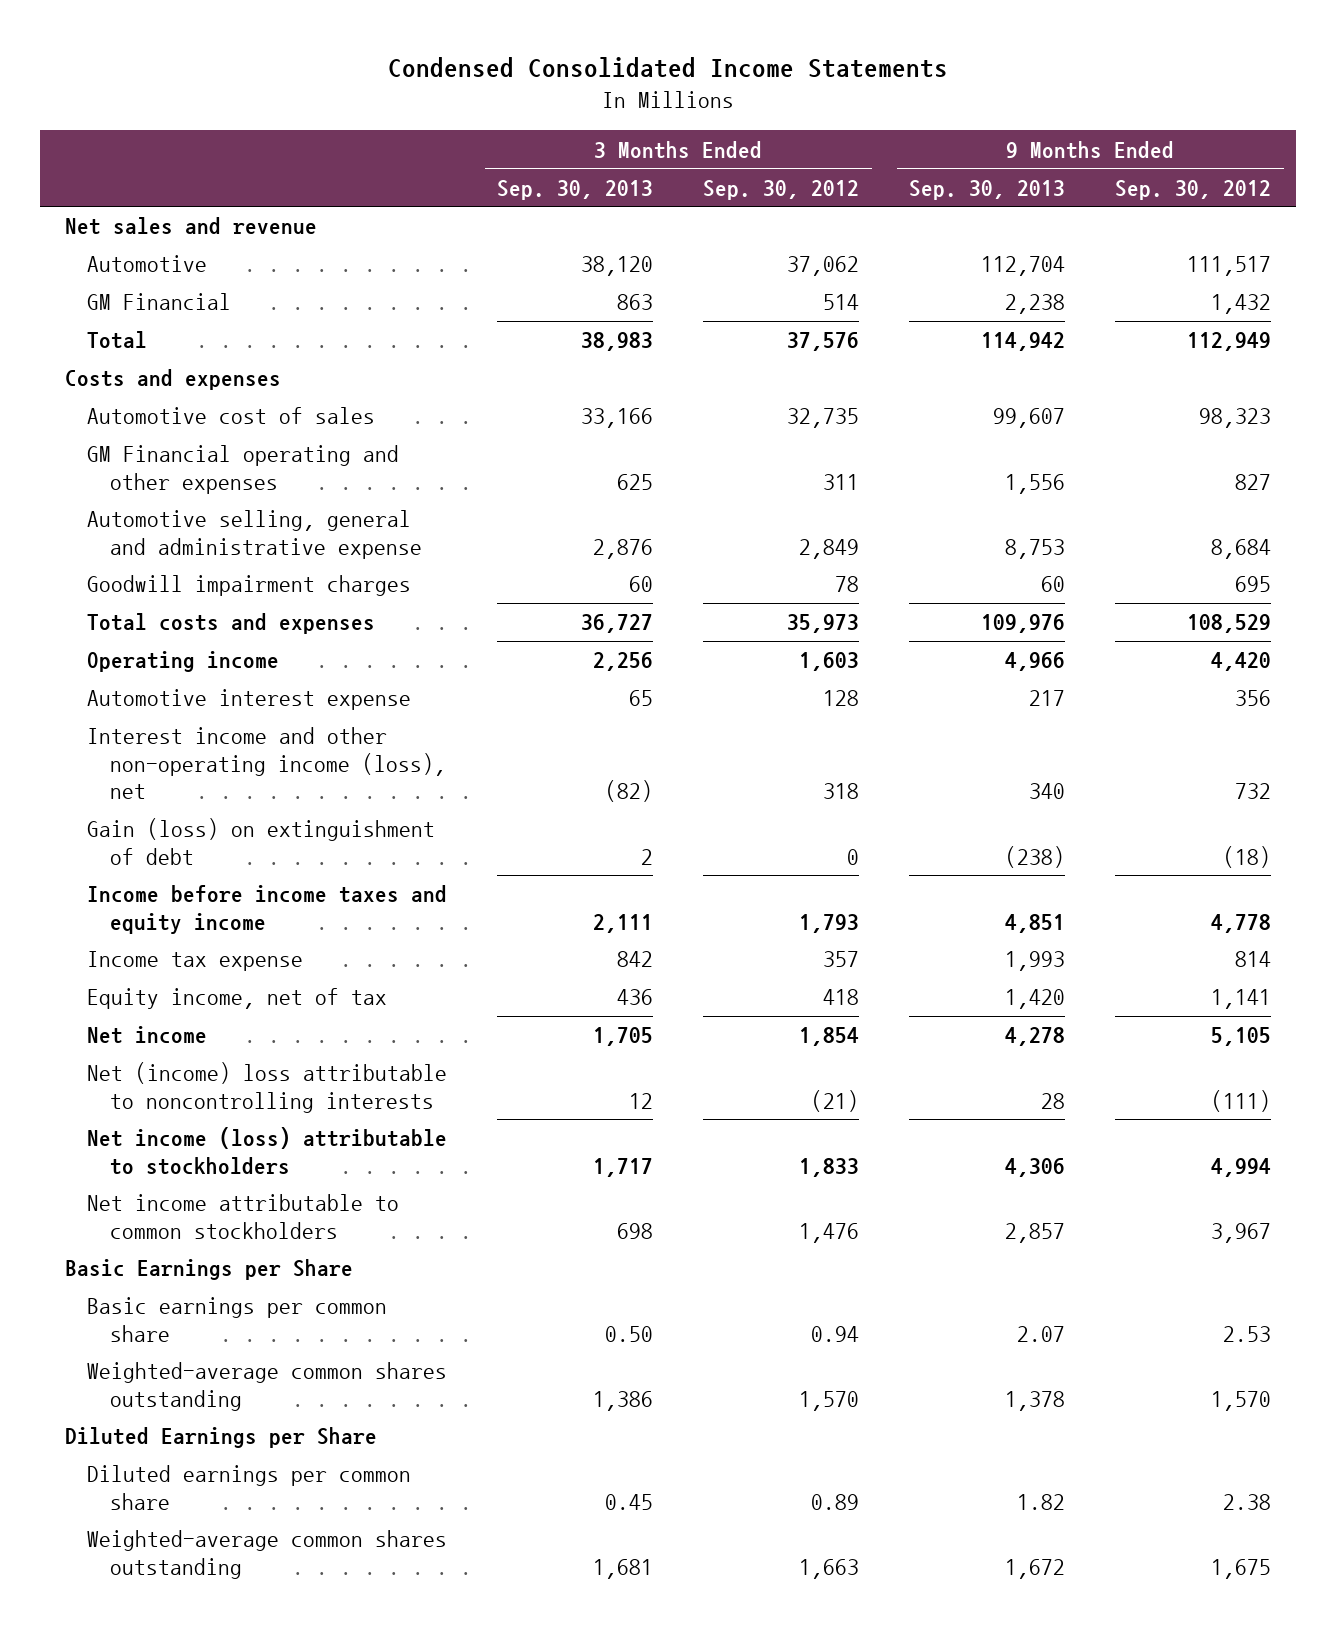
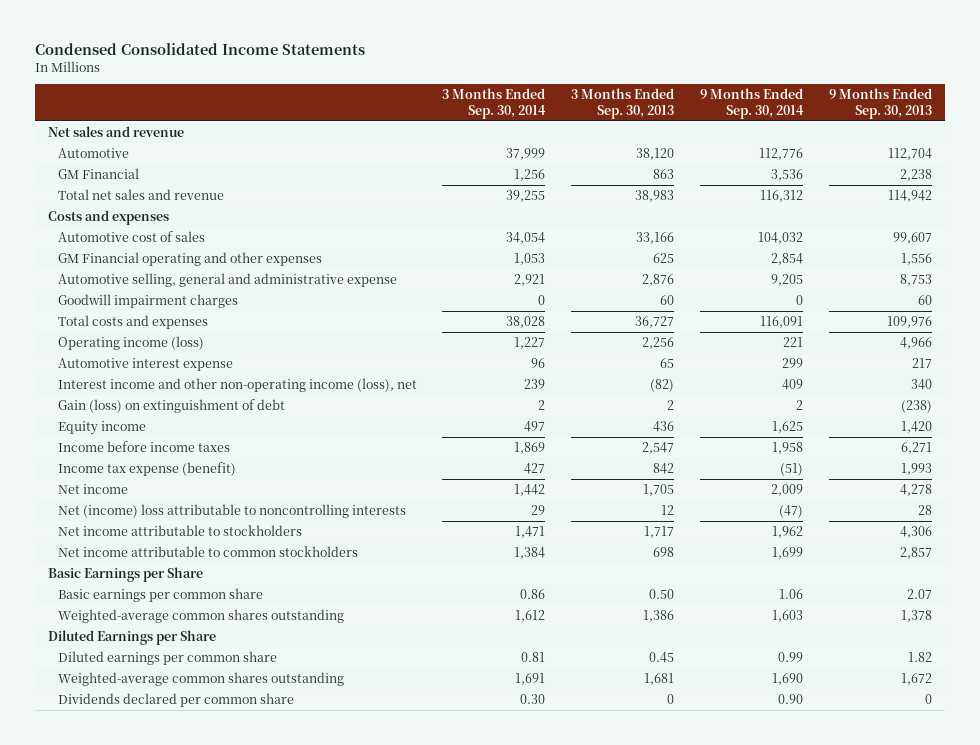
- | 3 Months Ended Sep. 30, 2013 | 3 Months Ended Sep. 30, 2012 | 9 Months Ended Sep. 30, 2013 | 9 Months Ended Sep. 30, 2012
+ | 3 Months Ended Sep. 30, 2014 | 3 Months Ended Sep. 30, 2013 | 9 Months Ended Sep. 30, 2014 | 9 Months Ended Sep. 30, 2013
- Total | 38,983 | 37,576 | 114,942 | 112,949
+ Total net sales and revenue | 39,255 | 38,983 | 116,312 | 114,942
- Operating income | 2,256 | 1,603 | 4,966 | 4,420
+ Operating income (loss) | 1,227 | 2,256 | 221 | 4,966
- Income before income taxes and equity income | 2,111 | 1,793 | 4,851 | 4,778
- Income tax expense | 842 | 357 | 1,993 | 814
- Equity income, net of tax | 436 | 418 | 1,420 | 1,141
+ Equity income | 497 | 436 | 1,625 | 1,420
+ Income before income taxes | 1,869 | 2,547 | 1,958 | 6,271
+ Income tax expense (benefit) | 427 | 842 | (51) | 1,993
- Net income (loss) attributable to stockholders | 1,717 | 1,833 | 4,306 | 4,994
+ Net income attributable to stockholders | 1,471 | 1,717 | 1,962 | 4,306
+ Dividends declared per common share | 0.30 | 0 | 0.90 | 0

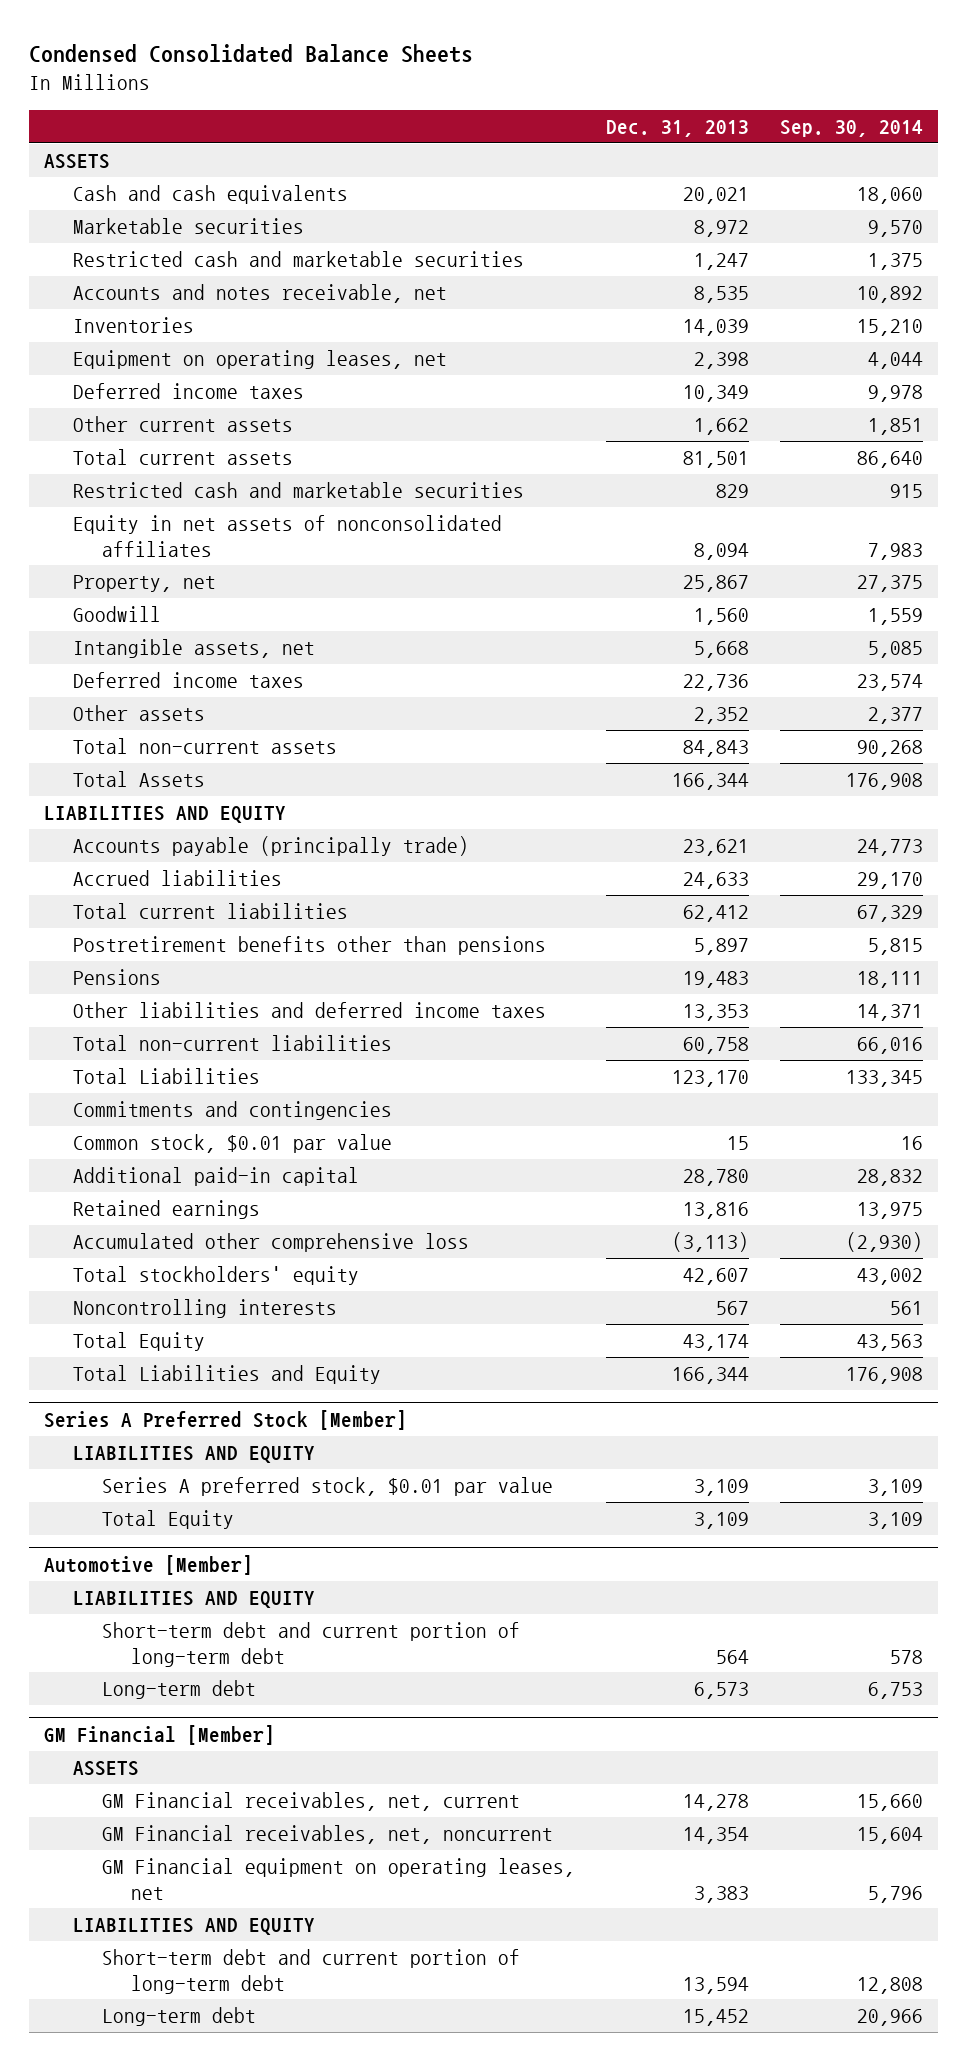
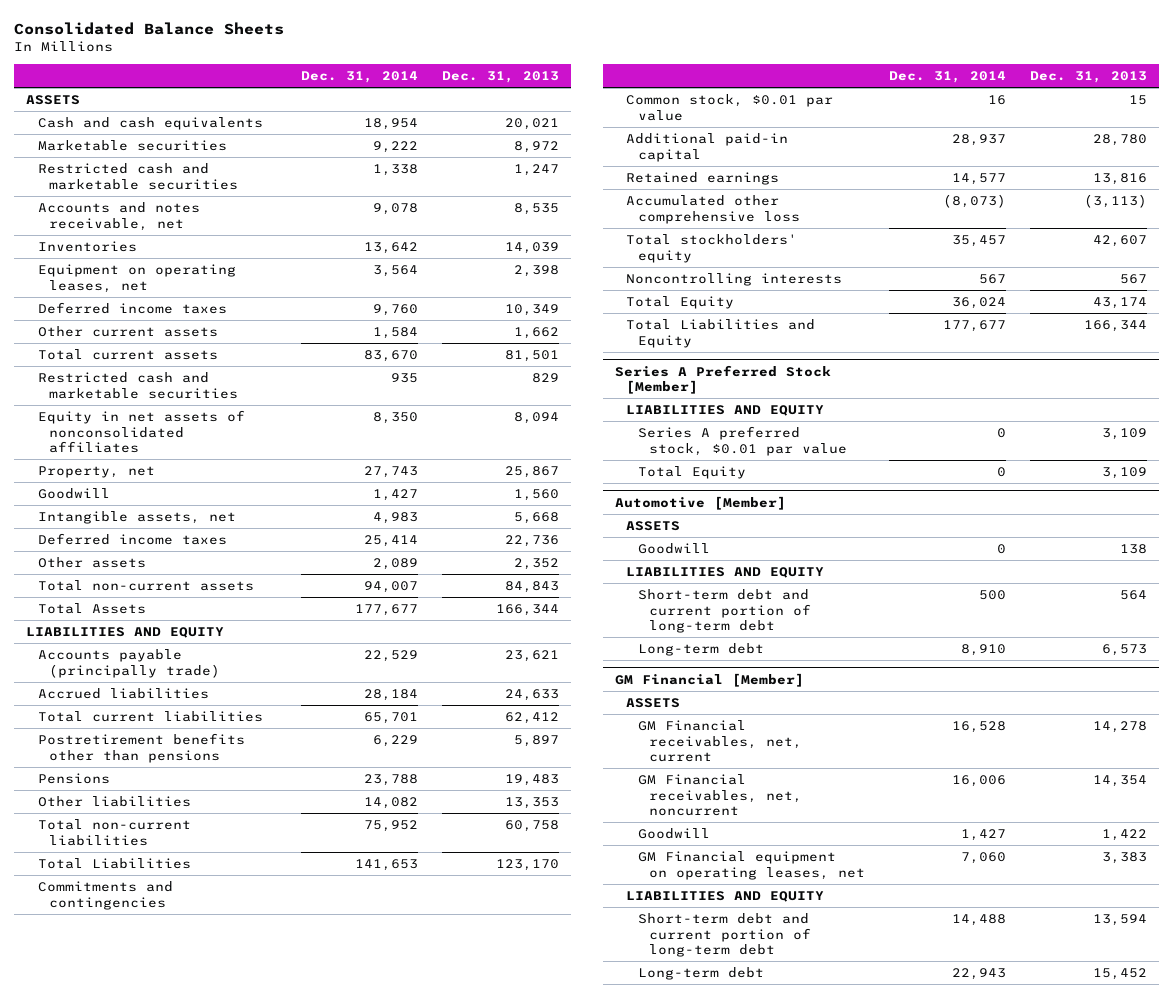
- Condensed Consolidated Balance Sheets
+ Consolidated Balance Sheets
- | Dec. 31, 2013 | Sep. 30, 2014
+ | Dec. 31, 2014 | Dec. 31, 2013
- Other liabilities and deferred income taxes | 13,353 | 14,371
+ Other liabilities | 14,082 | 13,353
@ Automotive [Member]
+ ASSETS
+ Goodwill | 0 | 138
@ GM Financial [Member]
+ Goodwill | 1,427 | 1,422

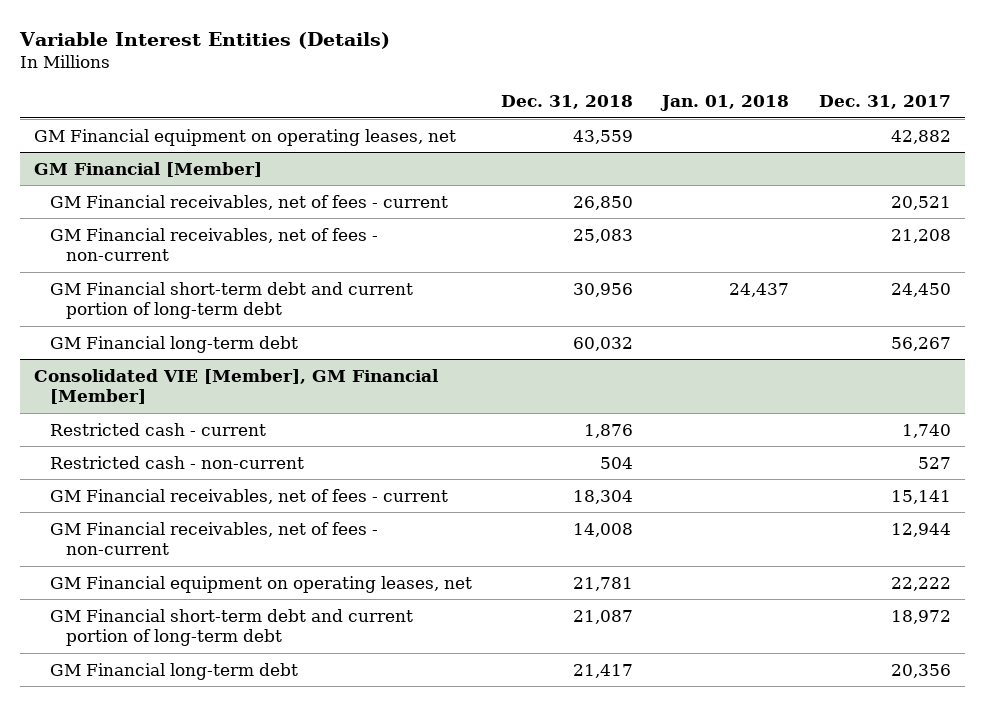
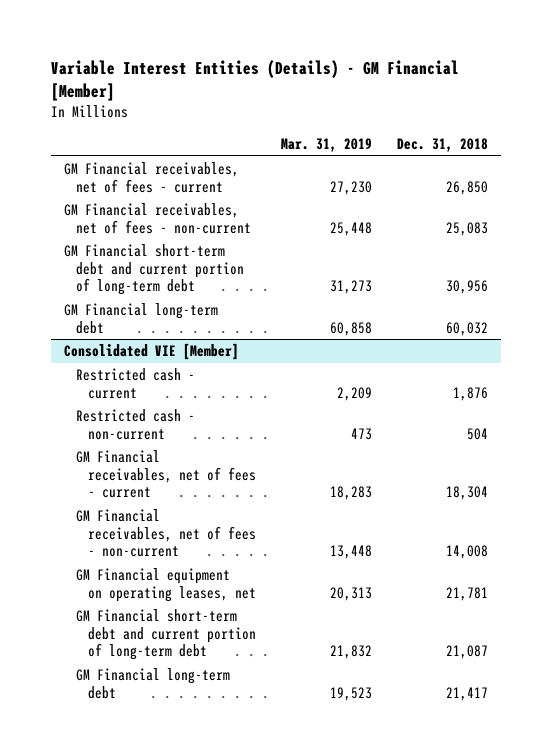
- Variable Interest Entities (Details)
+ Variable Interest Entities (Details) - GM Financial [Member]
- | Dec. 31, 2018 | Jan. 01, 2018 | Dec. 31, 2017
+ | Mar. 31, 2019 | Dec. 31, 2018
- GM Financial equipment on operating leases, net | 43,559 | | 42,882
- GM Financial [Member]
- Consolidated VIE [Member], GM Financial [Member]
+ Consolidated VIE [Member]

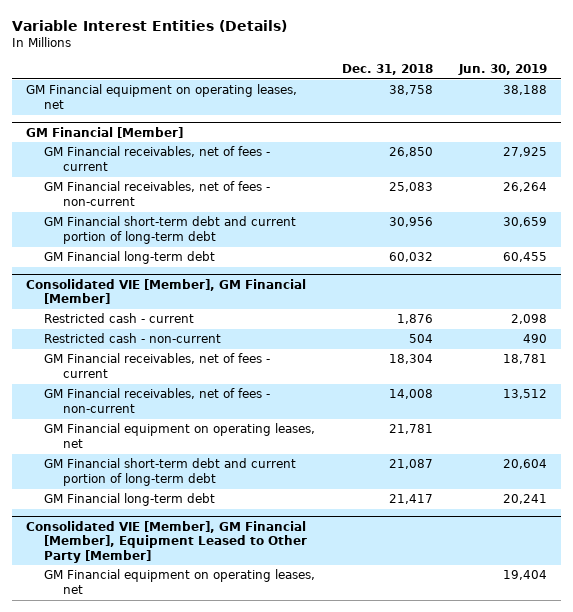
- Variable Interest Entities (Details) - GM Financial [Member]
+ Variable Interest Entities (Details)
- | Mar. 31, 2019 | Dec. 31, 2018
+ | Dec. 31, 2018 | Jun. 30, 2019
+ GM Financial equipment on operating leases, net | 38,758 | 38,188
+ GM Financial [Member]
- Consolidated VIE [Member]
+ Consolidated VIE [Member], GM Financial [Member]
+ Consolidated VIE [Member], GM Financial [Member], Equipment Leased to Other Party [Member]
+ GM Financial equipment on operating leases, net | | 19,404

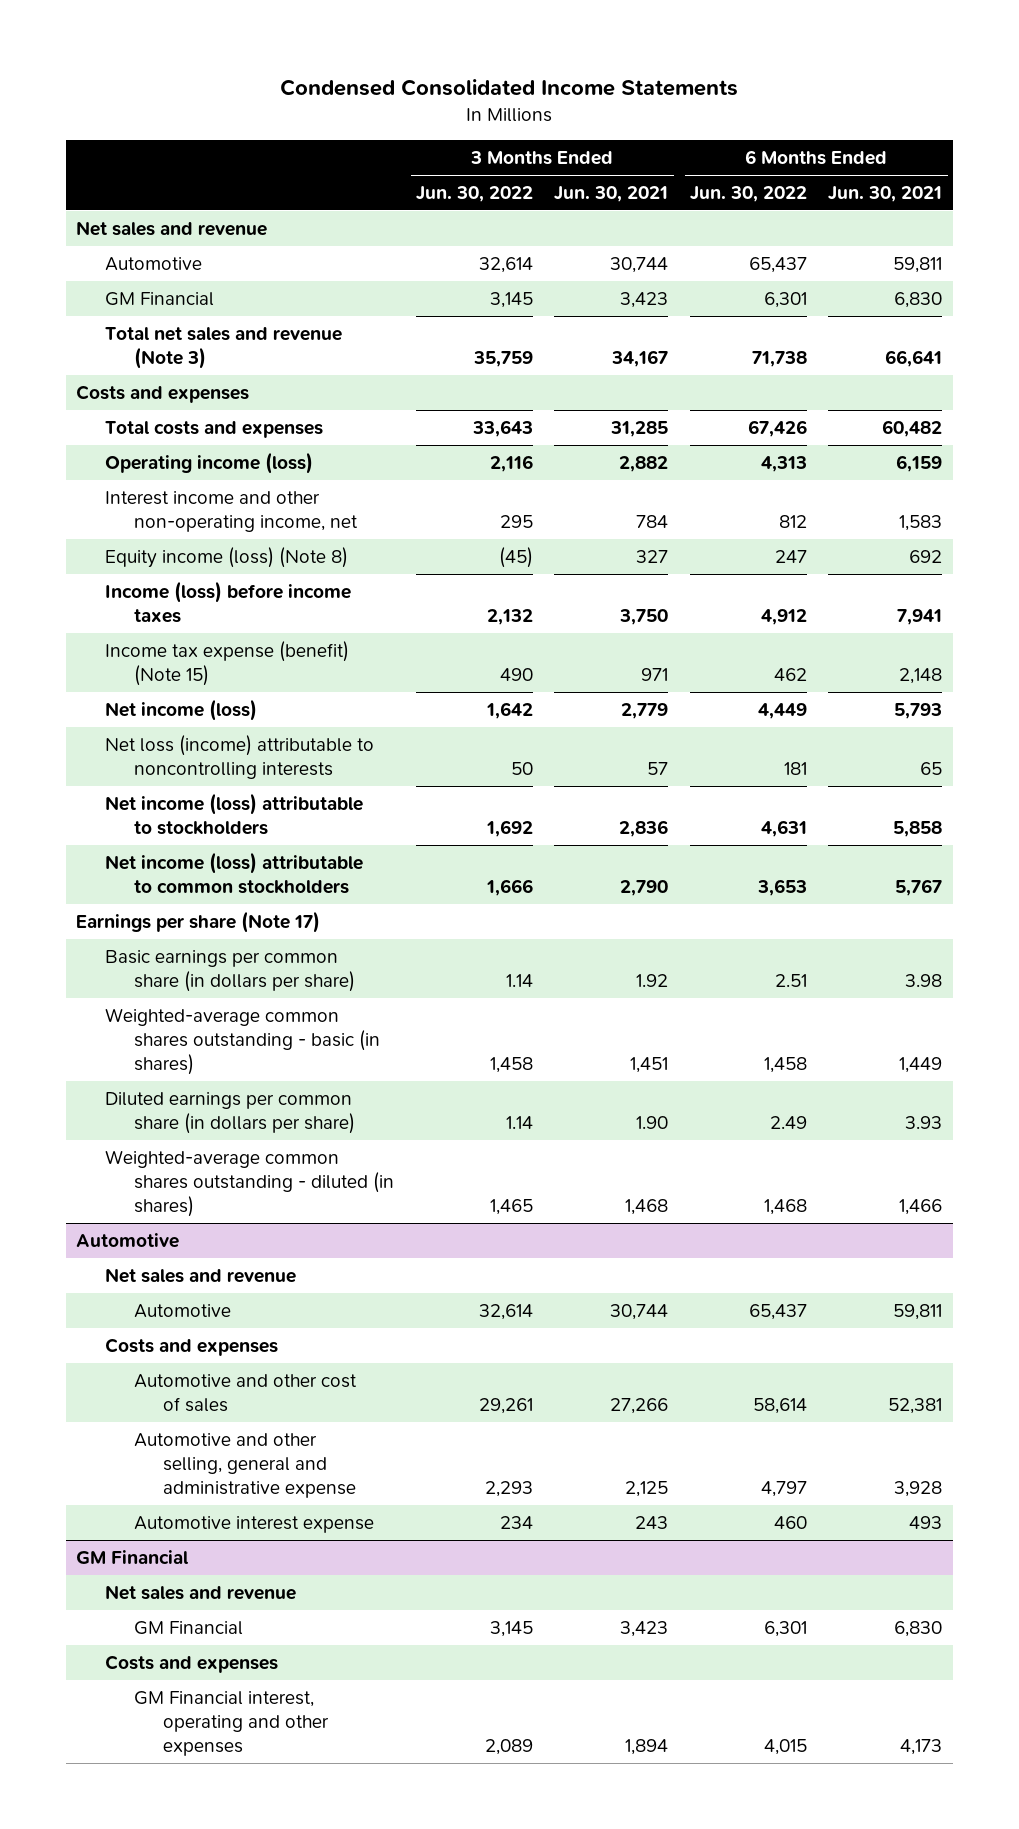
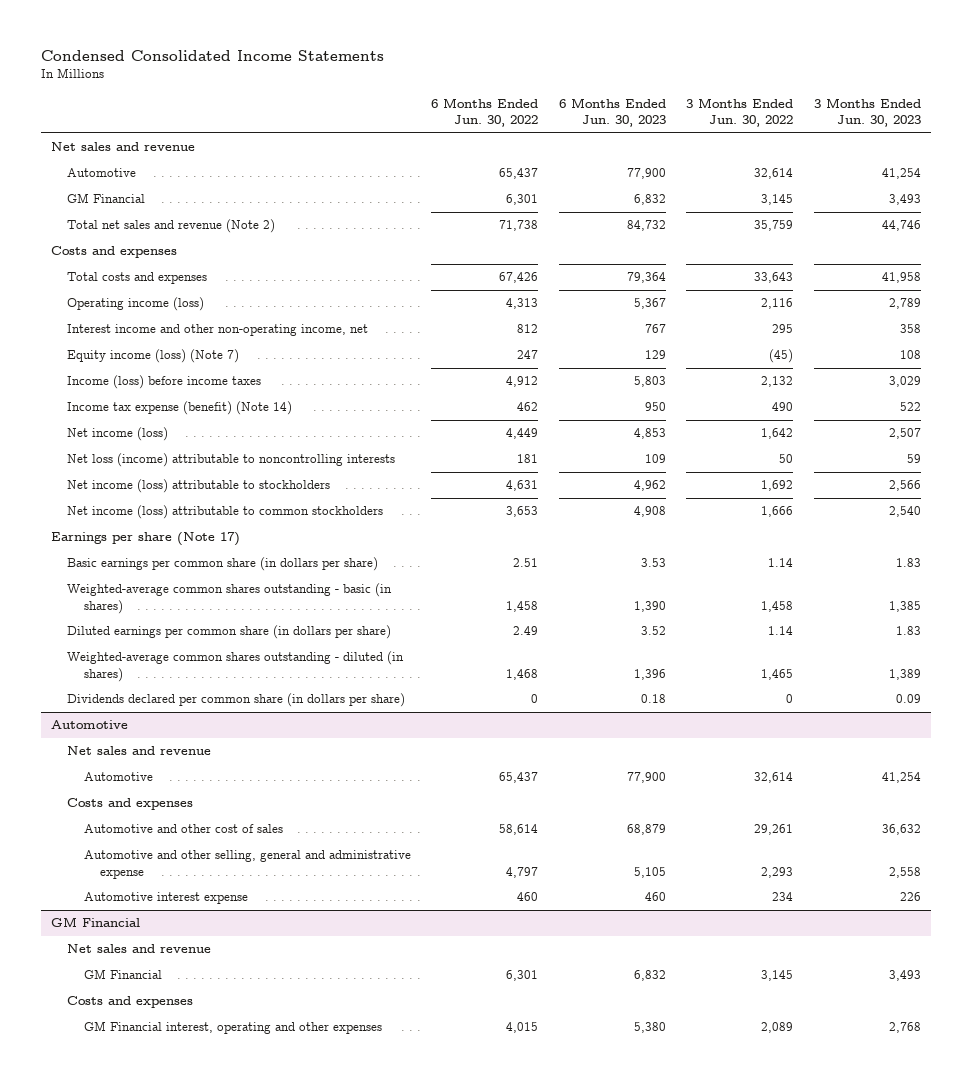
- | 3 Months Ended Jun. 30, 2022 | 3 Months Ended Jun. 30, 2021 | 6 Months Ended Jun. 30, 2022 | 6 Months Ended Jun. 30, 2021
+ | 6 Months Ended Jun. 30, 2022 | 6 Months Ended Jun. 30, 2023 | 3 Months Ended Jun. 30, 2022 | 3 Months Ended Jun. 30, 2023
- Total net sales and revenue (Note 3) | 35,759 | 34,167 | 71,738 | 66,641
+ Total net sales and revenue (Note 2) | 71,738 | 84,732 | 35,759 | 44,746
- Equity income (loss) (Note 8) | (45) | 327 | 247 | 692
+ Equity income (loss) (Note 7) | 247 | 129 | (45) | 108
- Income tax expense (benefit) (Note 15) | 490 | 971 | 462 | 2,148
+ Income tax expense (benefit) (Note 14) | 462 | 950 | 490 | 522
+ Dividends declared per common share (in dollars per share) | 0 | 0.18 | 0 | 0.09

